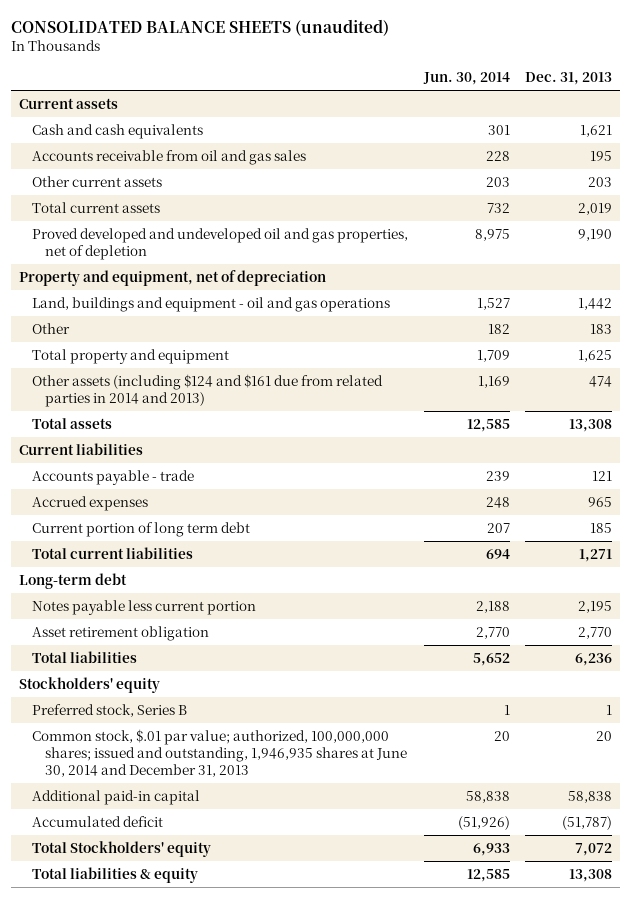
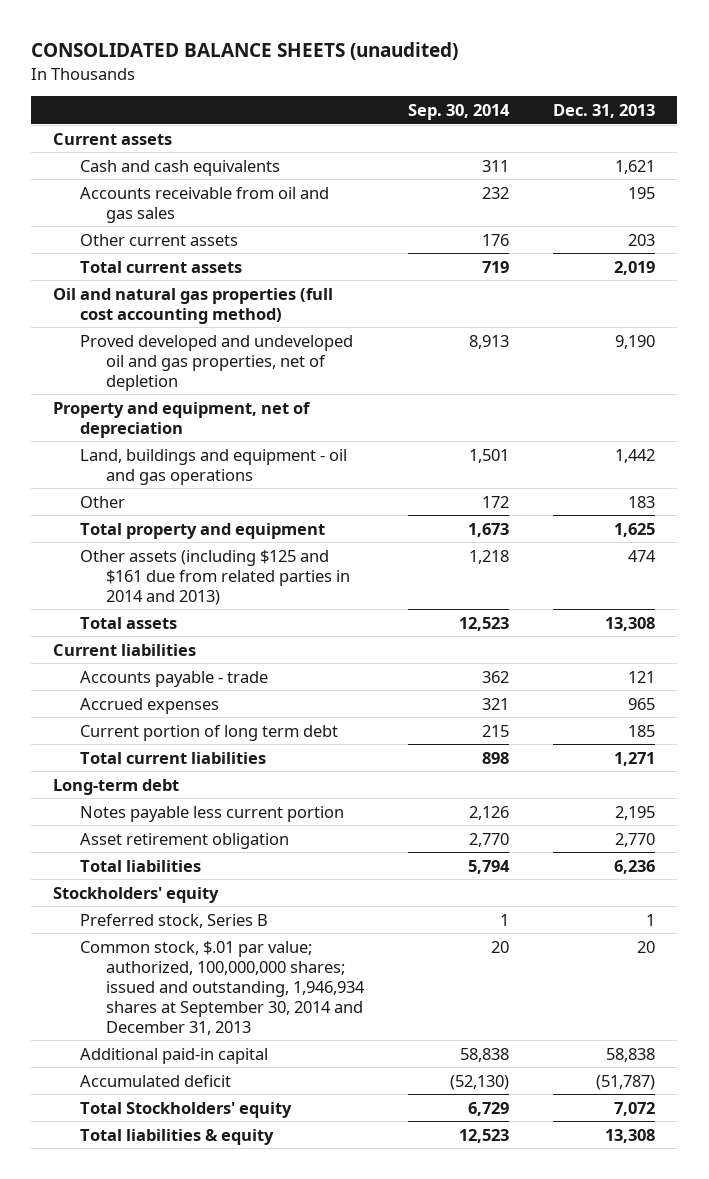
- | Jun. 30, 2014 | Dec. 31, 2013
+ | Sep. 30, 2014 | Dec. 31, 2013
+ Oil and natural gas properties (full cost accounting method)
- Other assets (including $124 and $161 due from related parties in 2014 and 2013) | 1,169 | 474
+ Other assets (including $125 and $161 due from related parties in 2014 and 2013) | 1,218 | 474
- Common stock, $.01 par value; authorized, 100,000,000 shares; issued and outstanding, 1,946,935 shares at June 30, 2014 and December 31, 2013 | 20 | 20
+ Common stock, $.01 par value; authorized, 100,000,000 shares; issued and outstanding, 1,946,934 shares at September 30, 2014 and December 31, 2013 | 20 | 20

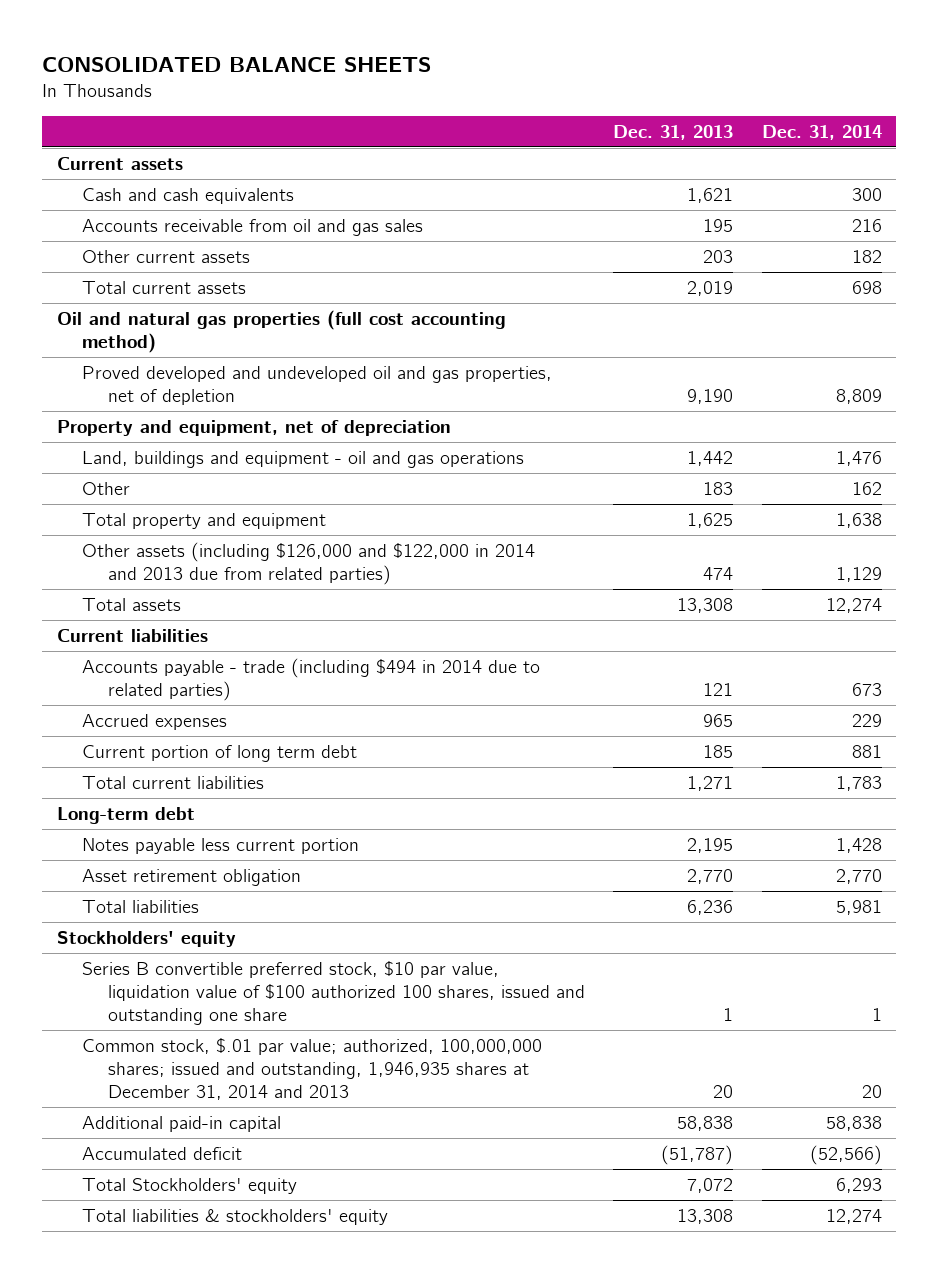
- CONSOLIDATED BALANCE SHEETS (unaudited)
+ CONSOLIDATED BALANCE SHEETS
- | Sep. 30, 2014 | Dec. 31, 2013
+ | Dec. 31, 2013 | Dec. 31, 2014
- Other assets (including $125 and $161 due from related parties in 2014 and 2013) | 1,218 | 474
+ Other assets (including $126,000 and $122,000 in 2014 and 2013 due from related parties) | 474 | 1,129
- Accounts payable - trade | 362 | 121
+ Accounts payable - trade (including $494 in 2014 due to related parties) | 121 | 673
- Preferred stock, Series B | 1 | 1
- Common stock, $.01 par value; authorized, 100,000,000 shares; issued and outstanding, 1,946,934 shares at September 30, 2014 and December 31, 2013 | 20 | 20
+ Series B convertible preferred stock, $10 par value, liquidation value of $100 authorized 100 shares, issued and outstanding one share | 1 | 1
+ Common stock, $.01 par value; authorized, 100,000,000 shares; issued and outstanding, 1,946,935 shares at December 31, 2014 and 2013 | 20 | 20
- Total liabilities & equity | 12,523 | 13,308
+ Total liabilities & stockholders' equity | 13,308 | 12,274

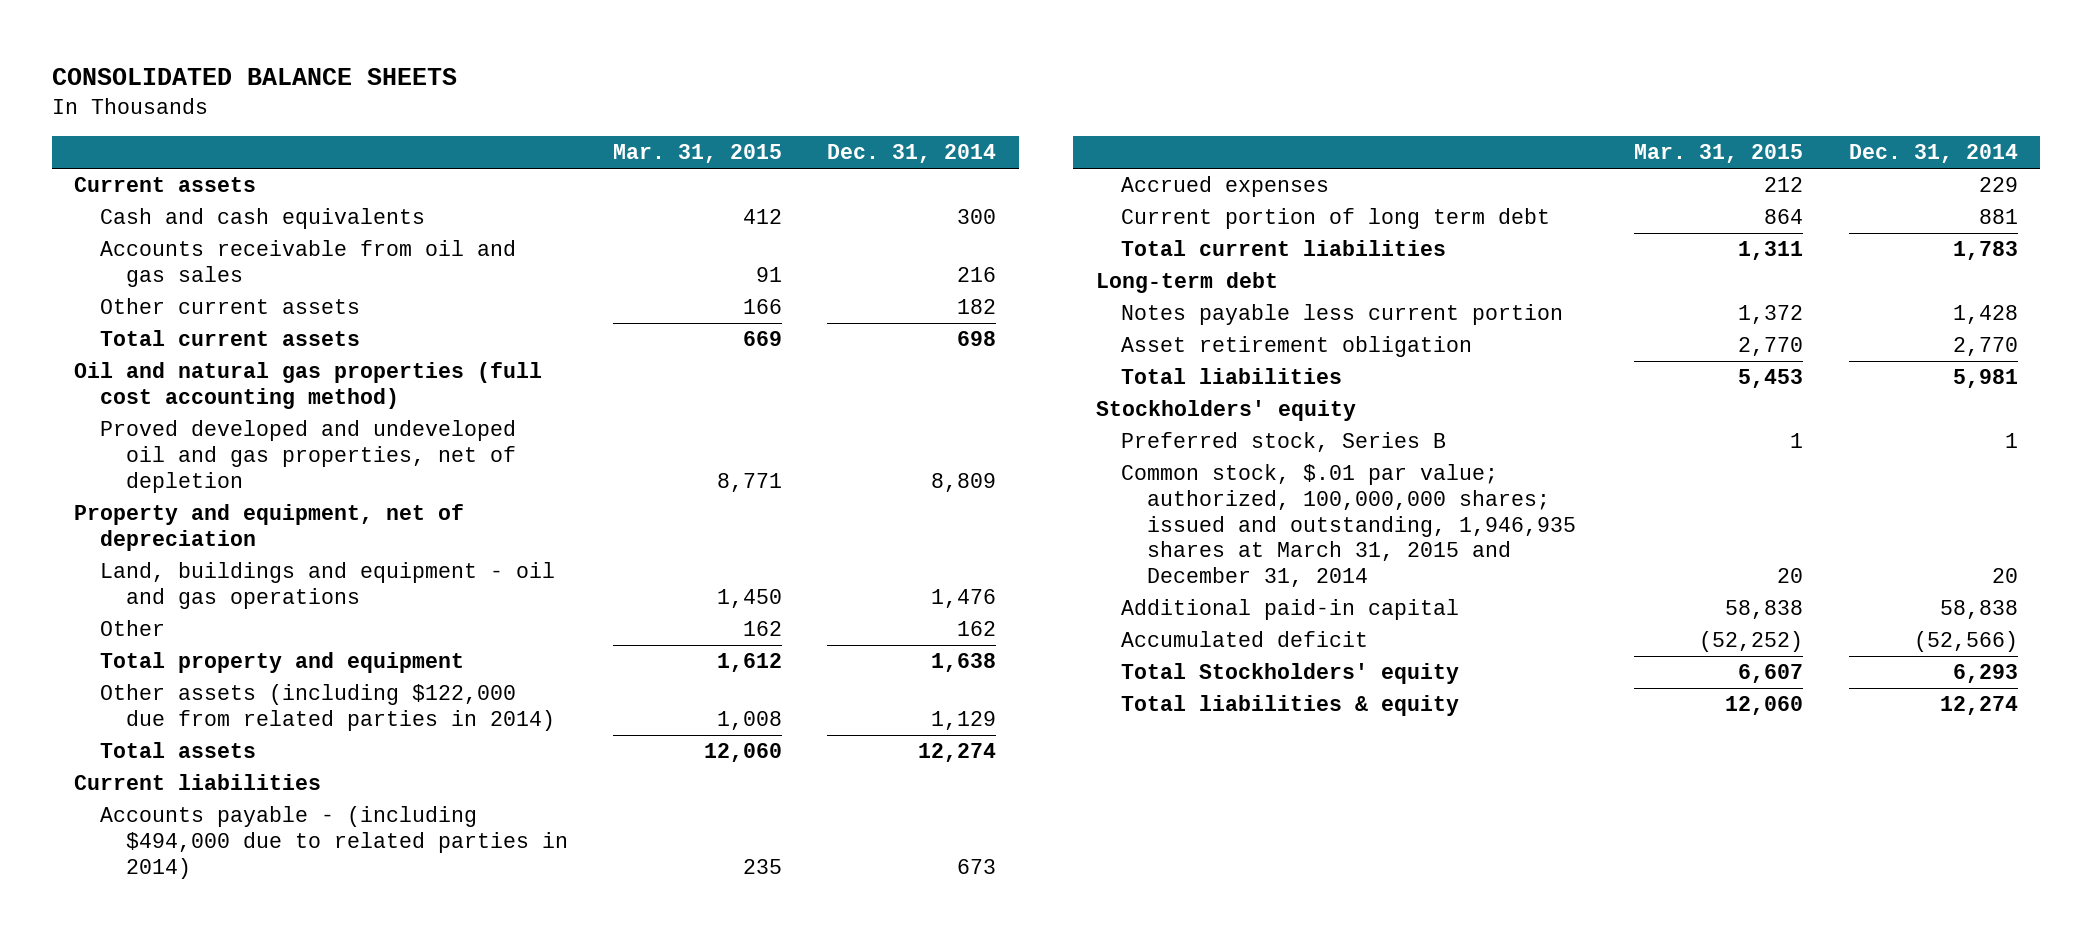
- | Dec. 31, 2013 | Dec. 31, 2014
+ | Mar. 31, 2015 | Dec. 31, 2014
- Other assets (including $126,000 and $122,000 in 2014 and 2013 due from related parties) | 474 | 1,129
+ Other assets (including $122,000 due from related parties in 2014) | 1,008 | 1,129
- Accounts payable - trade (including $494 in 2014 due to related parties) | 121 | 673
+ Accounts payable - (including $494,000 due to related parties in 2014) | 235 | 673
- Series B convertible preferred stock, $10 par value, liquidation value of $100 authorized 100 shares, issued and outstanding one share | 1 | 1
- Common stock, $.01 par value; authorized, 100,000,000 shares; issued and outstanding, 1,946,935 shares at December 31, 2014 and 2013 | 20 | 20
+ Preferred stock, Series B | 1 | 1
+ Common stock, $.01 par value; authorized, 100,000,000 shares; issued and outstanding, 1,946,935 shares at March 31, 2015 and December 31, 2014 | 20 | 20
- Total liabilities & stockholders' equity | 13,308 | 12,274
+ Total liabilities & equity | 12,060 | 12,274

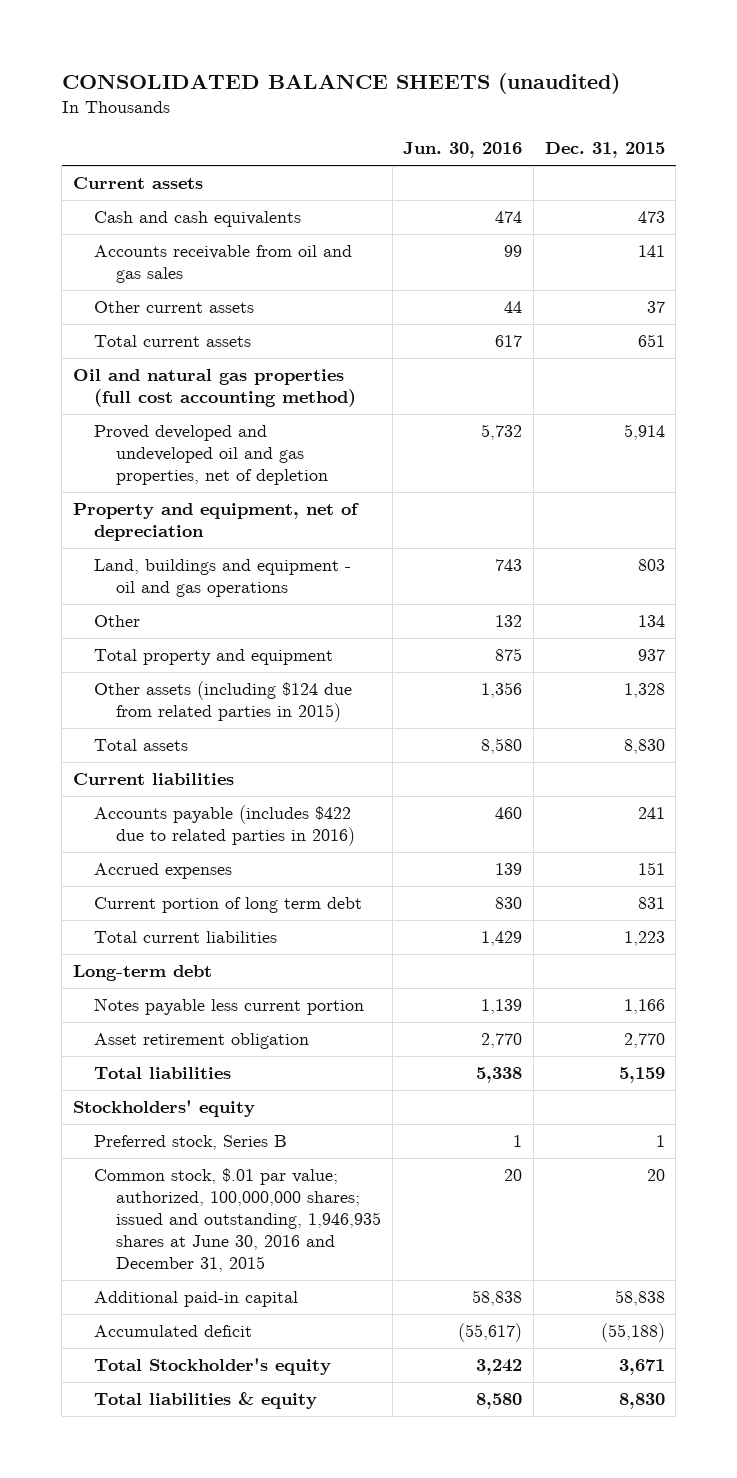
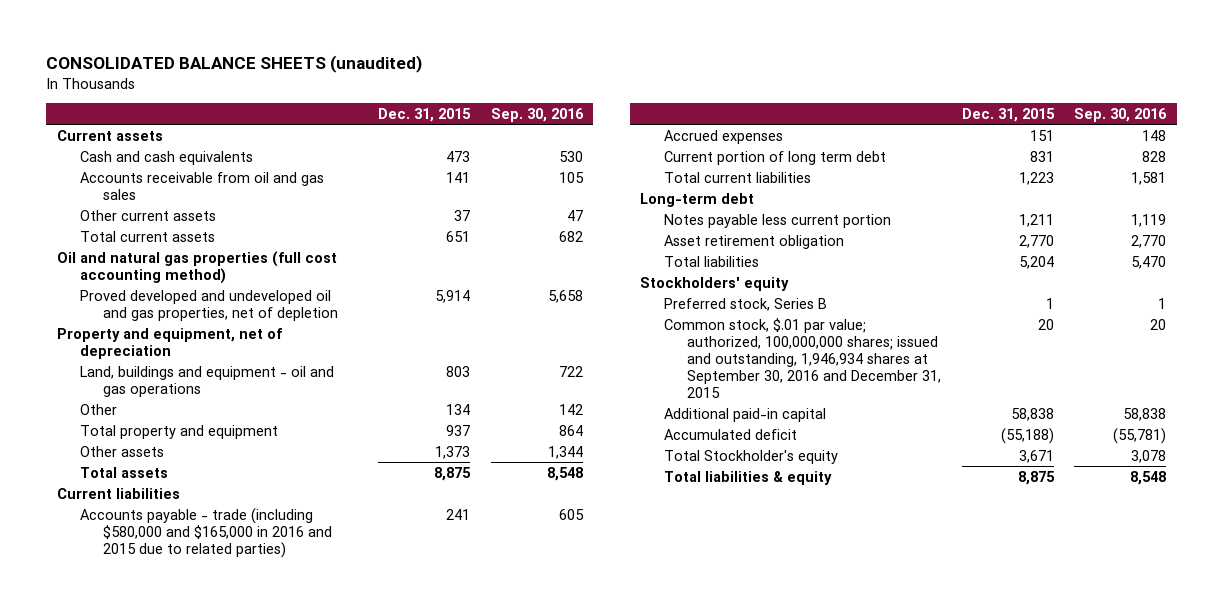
- | Jun. 30, 2016 | Dec. 31, 2015
+ | Dec. 31, 2015 | Sep. 30, 2016
- Other assets (including $124 due from related parties in 2015) | 1,356 | 1,328
- Total assets | 8,580 | 8,830
+ Other assets | 1,373 | 1,344
+ Total assets | 8,875 | 8,548
- Accounts payable (includes $422 due to related parties in 2016) | 460 | 241
+ Accounts payable - trade (including $580,000 and $165,000 in 2016 and 2015 due to related parties) | 241 | 605
- Notes payable less current portion | 1,139 | 1,166
+ Notes payable less current portion | 1,211 | 1,119
- Total liabilities | 5,338 | 5,159
+ Total liabilities | 5,204 | 5,470
- Common stock, $.01 par value; authorized, 100,000,000 shares; issued and outstanding, 1,946,935 shares at June 30, 2016 and December 31, 2015 | 20 | 20
+ Common stock, $.01 par value; authorized, 100,000,000 shares; issued and outstanding, 1,946,934 shares at September 30, 2016 and December 31, 2015 | 20 | 20
- Total liabilities & equity | 8,580 | 8,830
+ Total liabilities & equity | 8,875 | 8,548

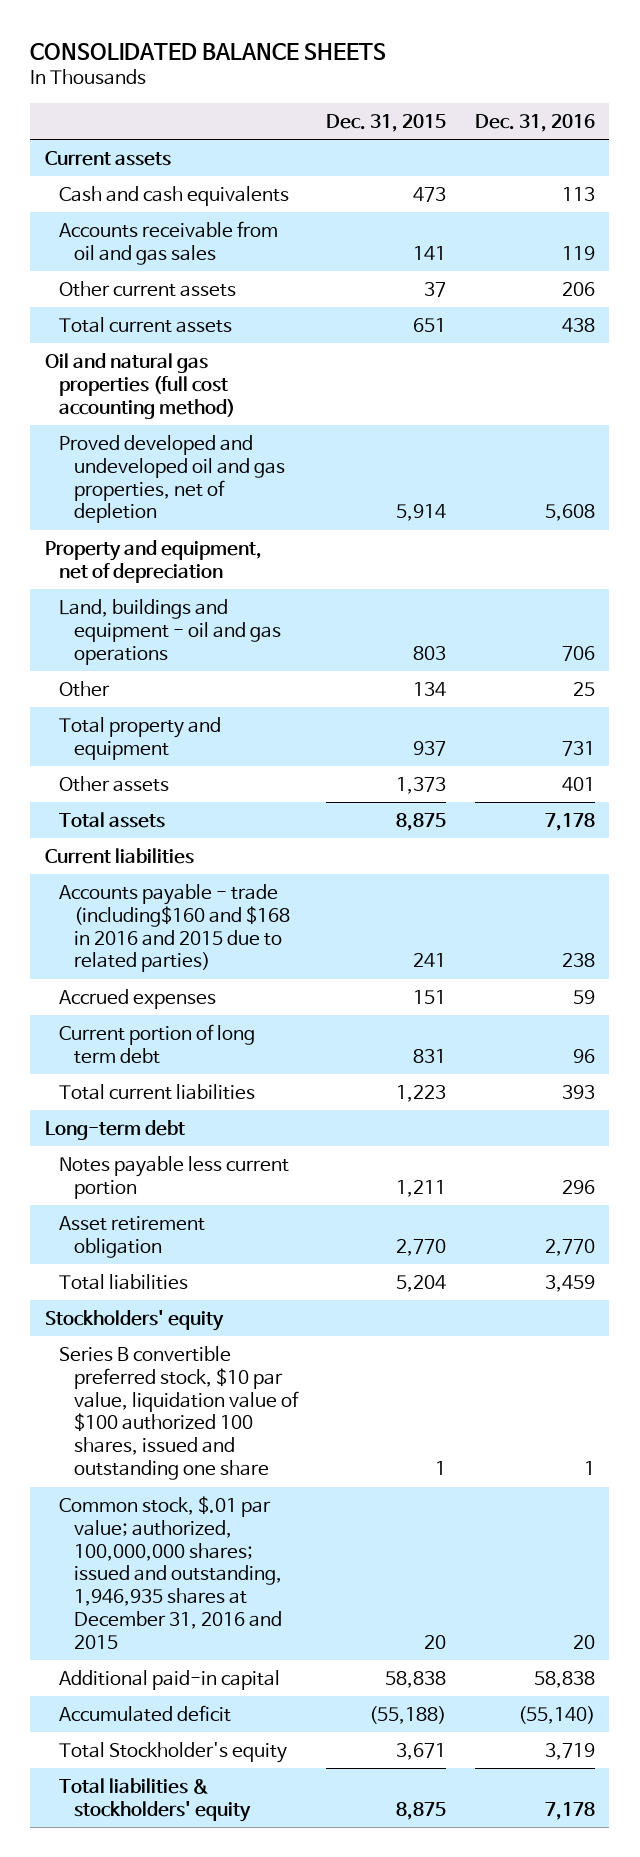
- CONSOLIDATED BALANCE SHEETS (unaudited)
+ CONSOLIDATED BALANCE SHEETS
- | Dec. 31, 2015 | Sep. 30, 2016
+ | Dec. 31, 2015 | Dec. 31, 2016
- Accounts payable - trade (including $580,000 and $165,000 in 2016 and 2015 due to related parties) | 241 | 605
+ Accounts payable - trade (including$160 and $168 in 2016 and 2015 due to related parties) | 241 | 238
- Preferred stock, Series B | 1 | 1
- Common stock, $.01 par value; authorized, 100,000,000 shares; issued and outstanding, 1,946,934 shares at September 30, 2016 and December 31, 2015 | 20 | 20
+ Series B convertible preferred stock, $10 par value, liquidation value of $100 authorized 100 shares, issued and outstanding one share | 1 | 1
+ Common stock, $.01 par value; authorized, 100,000,000 shares; issued and outstanding, 1,946,935 shares at December 31, 2016 and 2015 | 20 | 20
- Total liabilities & equity | 8,875 | 8,548
+ Total liabilities & stockholders' equity | 8,875 | 7,178

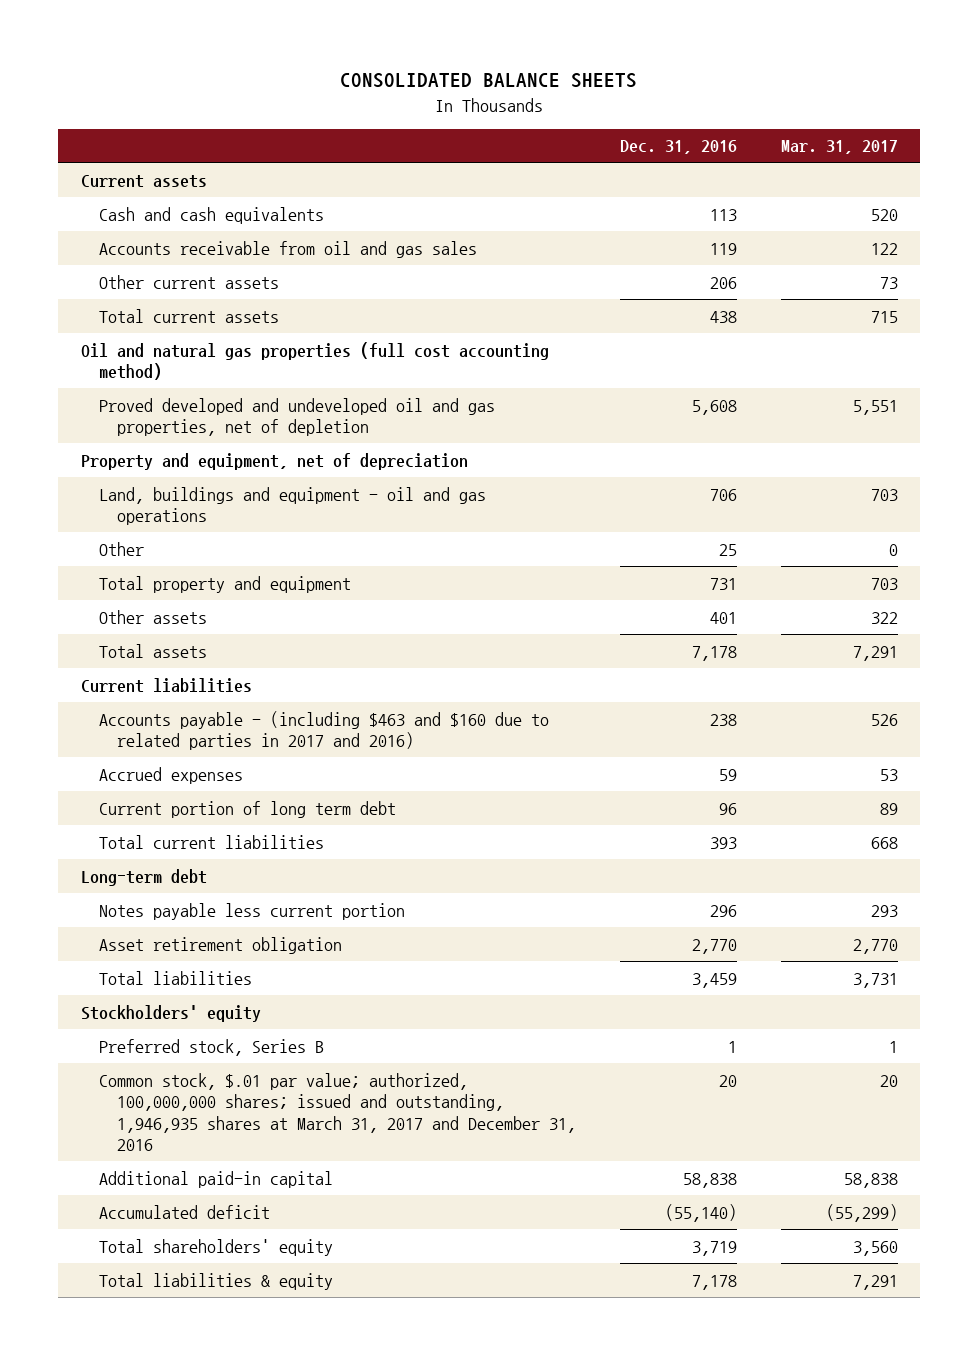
- | Dec. 31, 2015 | Dec. 31, 2016
+ | Dec. 31, 2016 | Mar. 31, 2017
- Accounts payable - trade (including$160 and $168 in 2016 and 2015 due to related parties) | 241 | 238
+ Accounts payable - (including $463 and $160 due to related parties in 2017 and 2016) | 238 | 526
- Series B convertible preferred stock, $10 par value, liquidation value of $100 authorized 100 shares, issued and outstanding one share | 1 | 1
- Common stock, $.01 par value; authorized, 100,000,000 shares; issued and outstanding, 1,946,935 shares at December 31, 2016 and 2015 | 20 | 20
+ Preferred stock, Series B | 1 | 1
+ Common stock, $.01 par value; authorized, 100,000,000 shares; issued and outstanding, 1,946,935 shares at March 31, 2017 and December 31, 2016 | 20 | 20
- Total Stockholder's equity | 3,671 | 3,719
- Total liabilities & stockholders' equity | 8,875 | 7,178
+ Total shareholders' equity | 3,719 | 3,560
+ Total liabilities & equity | 7,178 | 7,291

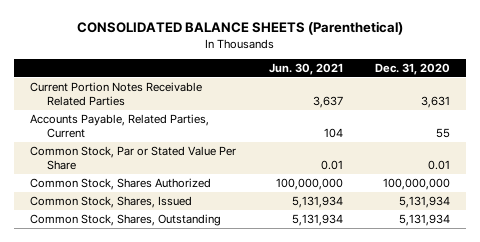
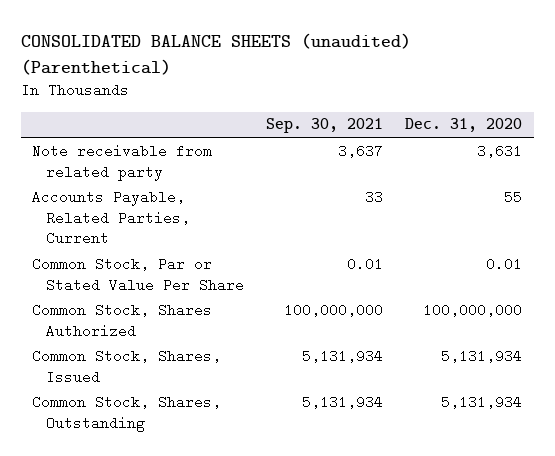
- CONSOLIDATED BALANCE SHEETS (Parenthetical)
+ CONSOLIDATED BALANCE SHEETS (unaudited) (Parenthetical)
- | Jun. 30, 2021 | Dec. 31, 2020
+ | Sep. 30, 2021 | Dec. 31, 2020
- Current Portion Notes Receivable Related Parties | 3,637 | 3,631
+ Note receivable from related party | 3,637 | 3,631

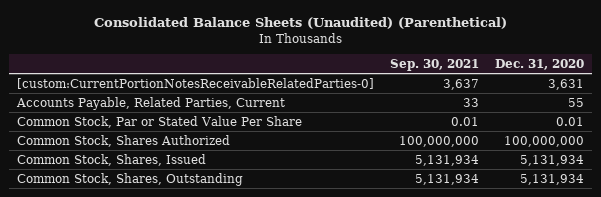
- CONSOLIDATED BALANCE SHEETS (unaudited) (Parenthetical)
+ Consolidated Balance Sheets (Unaudited) (Parenthetical)
- Note receivable from related party | 3,637 | 3,631
+ [custom:CurrentPortionNotesReceivableRelatedParties-0] | 3,637 | 3,631

